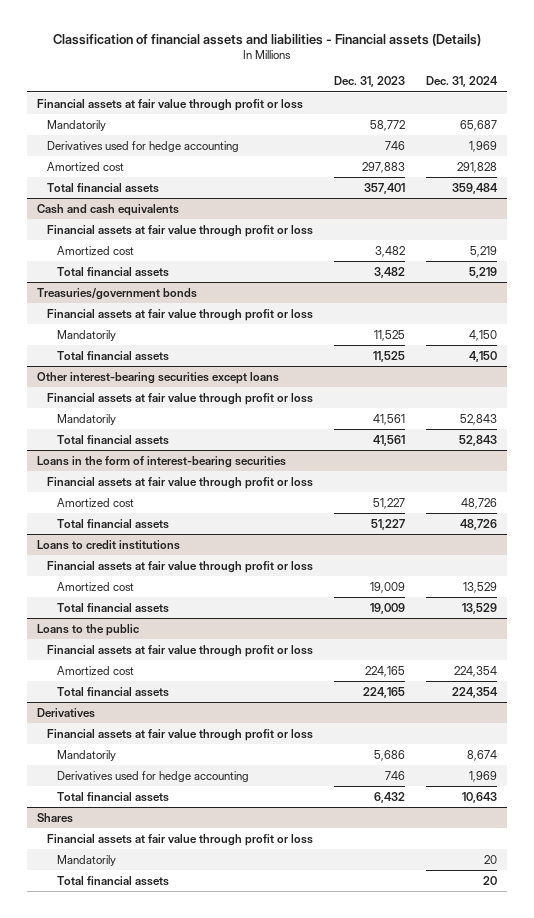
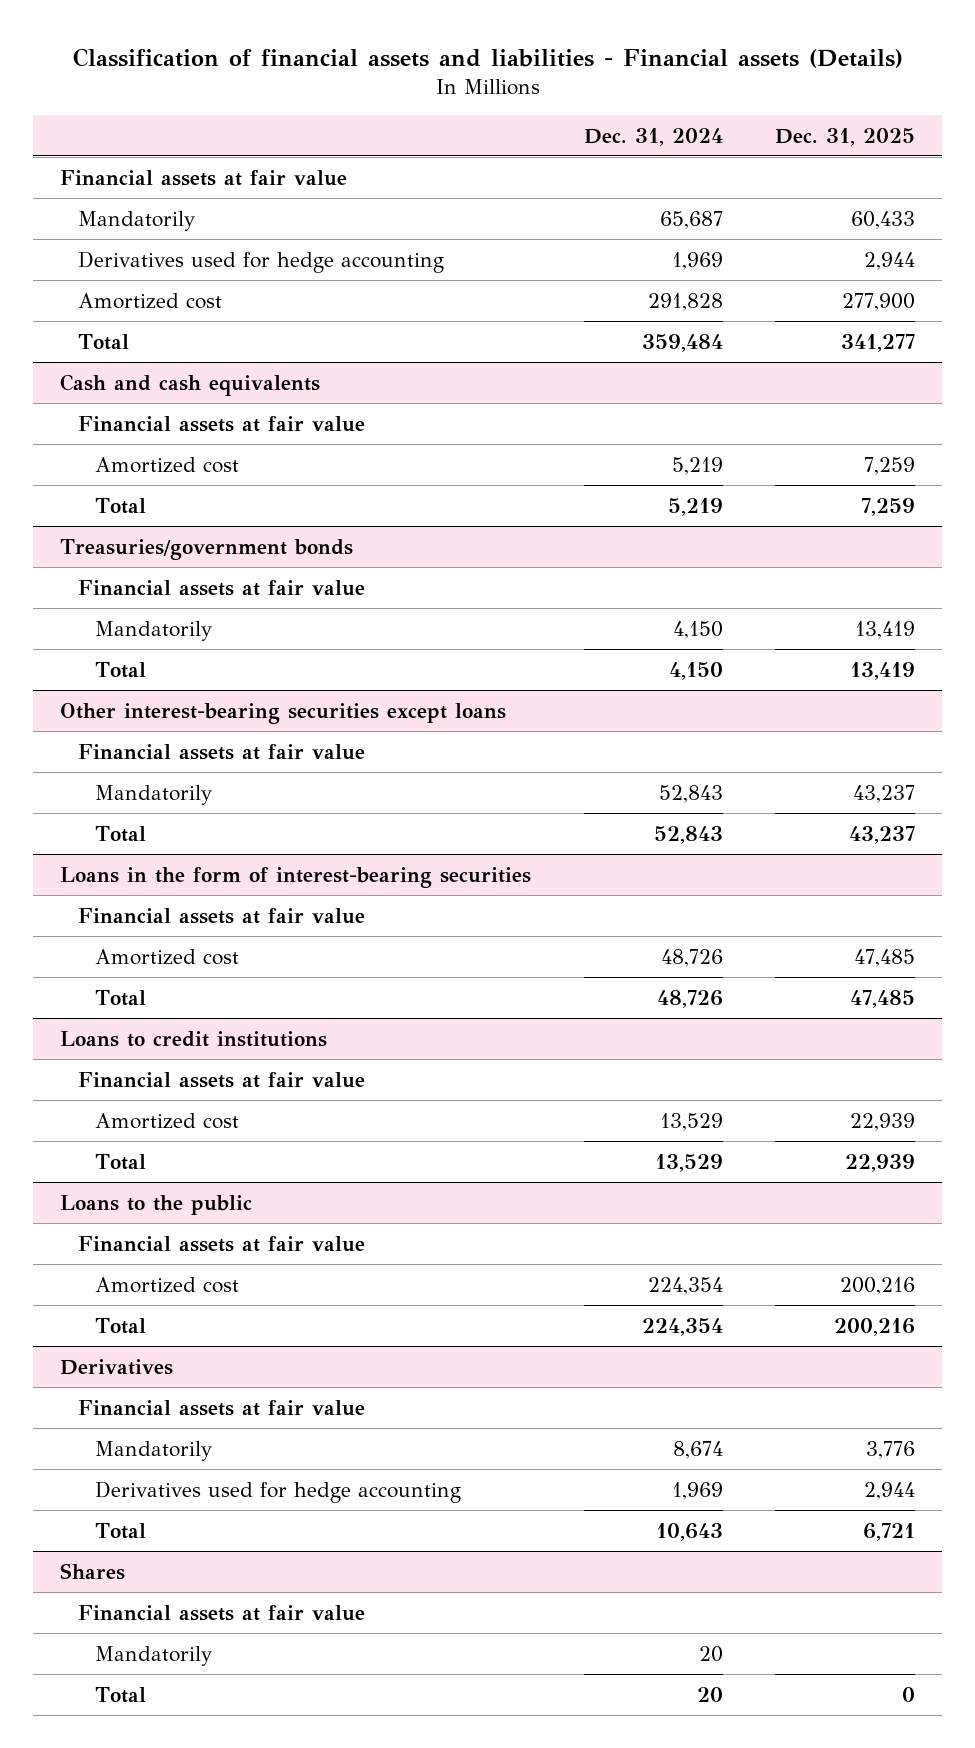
- | Dec. 31, 2023 | Dec. 31, 2024
+ | Dec. 31, 2024 | Dec. 31, 2025
- Financial assets at fair value through profit or loss
+ Financial assets at fair value
- Total financial assets | 357,401 | 359,484
+ Total | 359,484 | 341,277
@ Cash and cash equivalents
- Financial assets at fair value through profit or loss
+ Financial assets at fair value
- Total financial assets | 3,482 | 5,219
+ Total | 5,219 | 7,259
@ Treasuries/government bonds
- Financial assets at fair value through profit or loss
+ Financial assets at fair value
- Total financial assets | 11,525 | 4,150
+ Total | 4,150 | 13,419
@ Other interest-bearing securities except loans
- Financial assets at fair value through profit or loss
+ Financial assets at fair value
- Total financial assets | 41,561 | 52,843
+ Total | 52,843 | 43,237
@ Loans in the form of interest-bearing securities
- Financial assets at fair value through profit or loss
+ Financial assets at fair value
- Total financial assets | 51,227 | 48,726
+ Total | 48,726 | 47,485
@ Loans to credit institutions
- Financial assets at fair value through profit or loss
+ Financial assets at fair value
- Total financial assets | 19,009 | 13,529
+ Total | 13,529 | 22,939
@ Loans to the public
- Financial assets at fair value through profit or loss
+ Financial assets at fair value
- Total financial assets | 224,165 | 224,354
+ Total | 224,354 | 200,216
@ Derivatives
- Financial assets at fair value through profit or loss
+ Financial assets at fair value
- Total financial assets | 6,432 | 10,643
+ Total | 10,643 | 6,721
@ Shares
- Financial assets at fair value through profit or loss
+ Financial assets at fair value
- Total financial assets | | 20
+ Total | 20 | 0

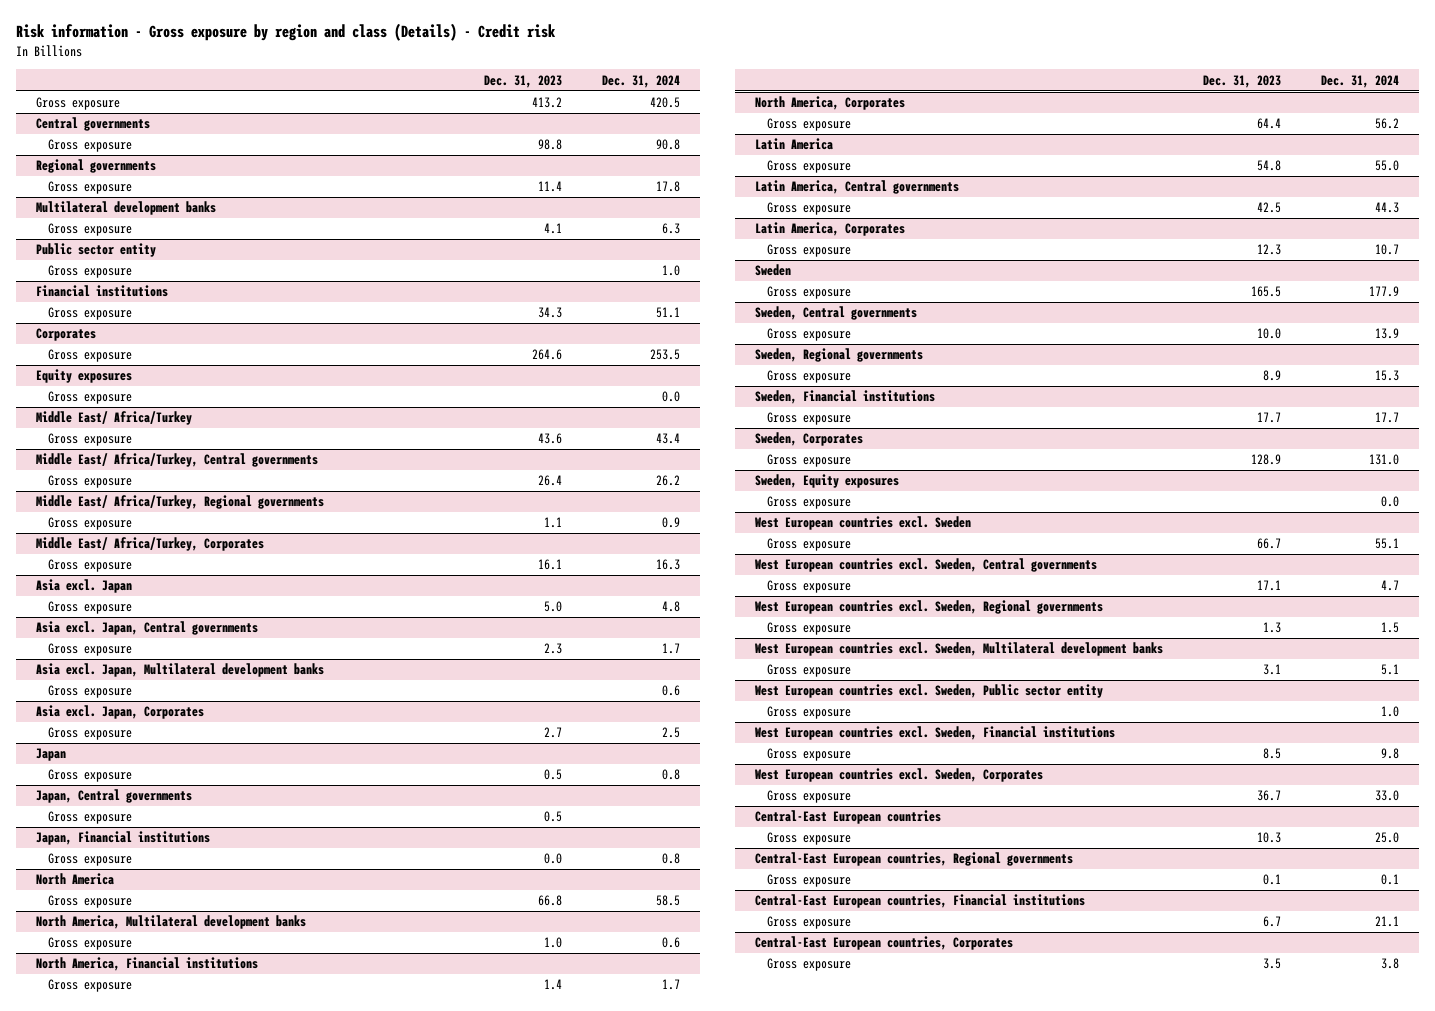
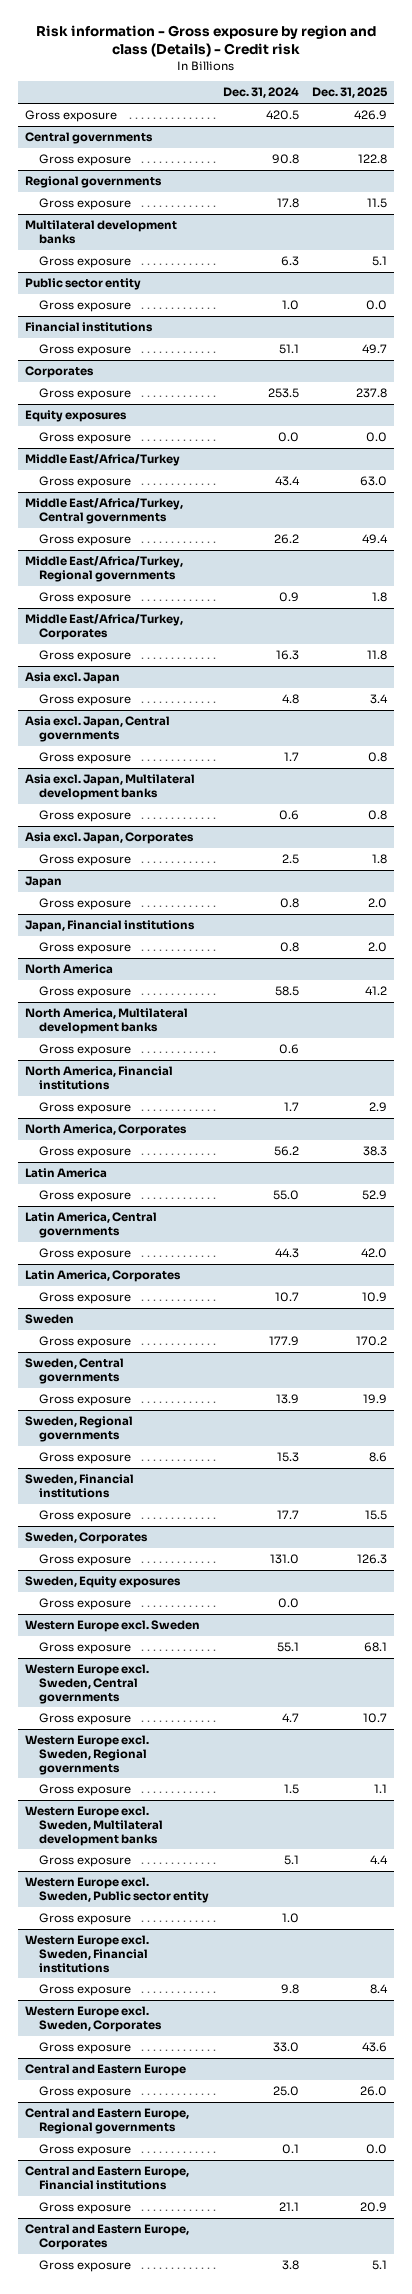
- | Dec. 31, 2023 | Dec. 31, 2024
+ | Dec. 31, 2024 | Dec. 31, 2025
- Middle East/ Africa/Turkey
+ Middle East/Africa/Turkey
- Middle East/ Africa/Turkey, Central governments
+ Middle East/Africa/Turkey, Central governments
- Middle East/ Africa/Turkey, Regional governments
+ Middle East/Africa/Turkey, Regional governments
- Middle East/ Africa/Turkey, Corporates
+ Middle East/Africa/Turkey, Corporates
- Japan, Central governments
- Gross exposure | 0.5 |
- West European countries excl. Sweden
+ Western Europe excl. Sweden
- West European countries excl. Sweden, Central governments
+ Western Europe excl. Sweden, Central governments
- West European countries excl. Sweden, Regional governments
+ Western Europe excl. Sweden, Regional governments
- West European countries excl. Sweden, Multilateral development banks
+ Western Europe excl. Sweden, Multilateral development banks
- West European countries excl. Sweden, Public sector entity
+ Western Europe excl. Sweden, Public sector entity
- West European countries excl. Sweden, Financial institutions
+ Western Europe excl. Sweden, Financial institutions
- West European countries excl. Sweden, Corporates
+ Western Europe excl. Sweden, Corporates
- Central-East European countries
+ Central and Eastern Europe
- Central-East European countries, Regional governments
+ Central and Eastern Europe, Regional governments
- Central-East European countries, Financial institutions
+ Central and Eastern Europe, Financial institutions
- Central-East European countries, Corporates
+ Central and Eastern Europe, Corporates

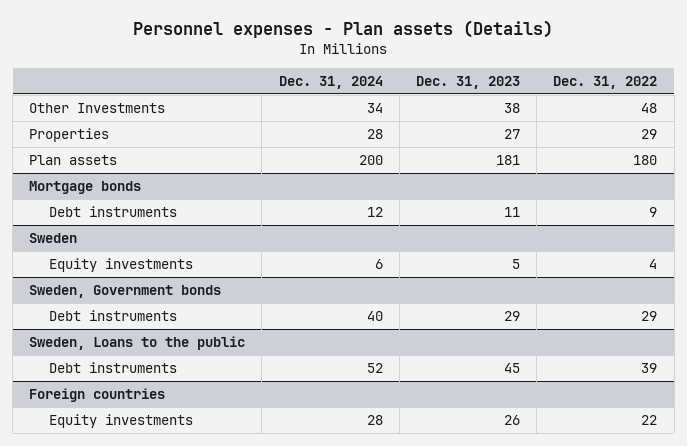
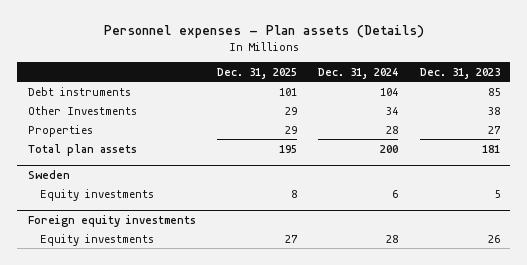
- | Dec. 31, 2024 | Dec. 31, 2023 | Dec. 31, 2022
+ | Dec. 31, 2025 | Dec. 31, 2024 | Dec. 31, 2023
+ Debt instruments | 101 | 104 | 85
- Plan assets | 200 | 181 | 180
- Mortgage bonds
- Debt instruments | 12 | 11 | 9
+ Total plan assets | 195 | 200 | 181
- Sweden, Government bonds
- Debt instruments | 40 | 29 | 29
- Sweden, Loans to the public
- Debt instruments | 52 | 45 | 39
- Foreign countries
+ Foreign equity investments

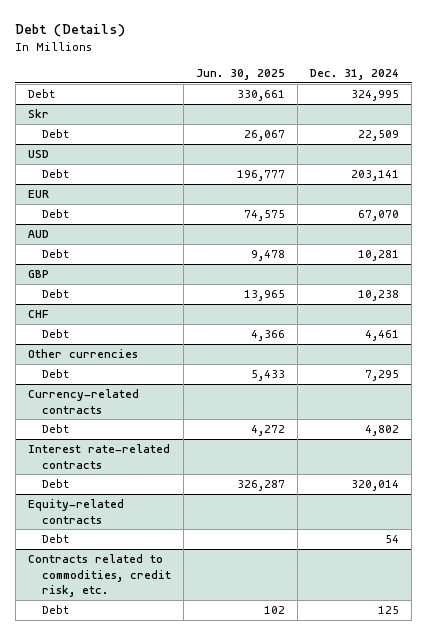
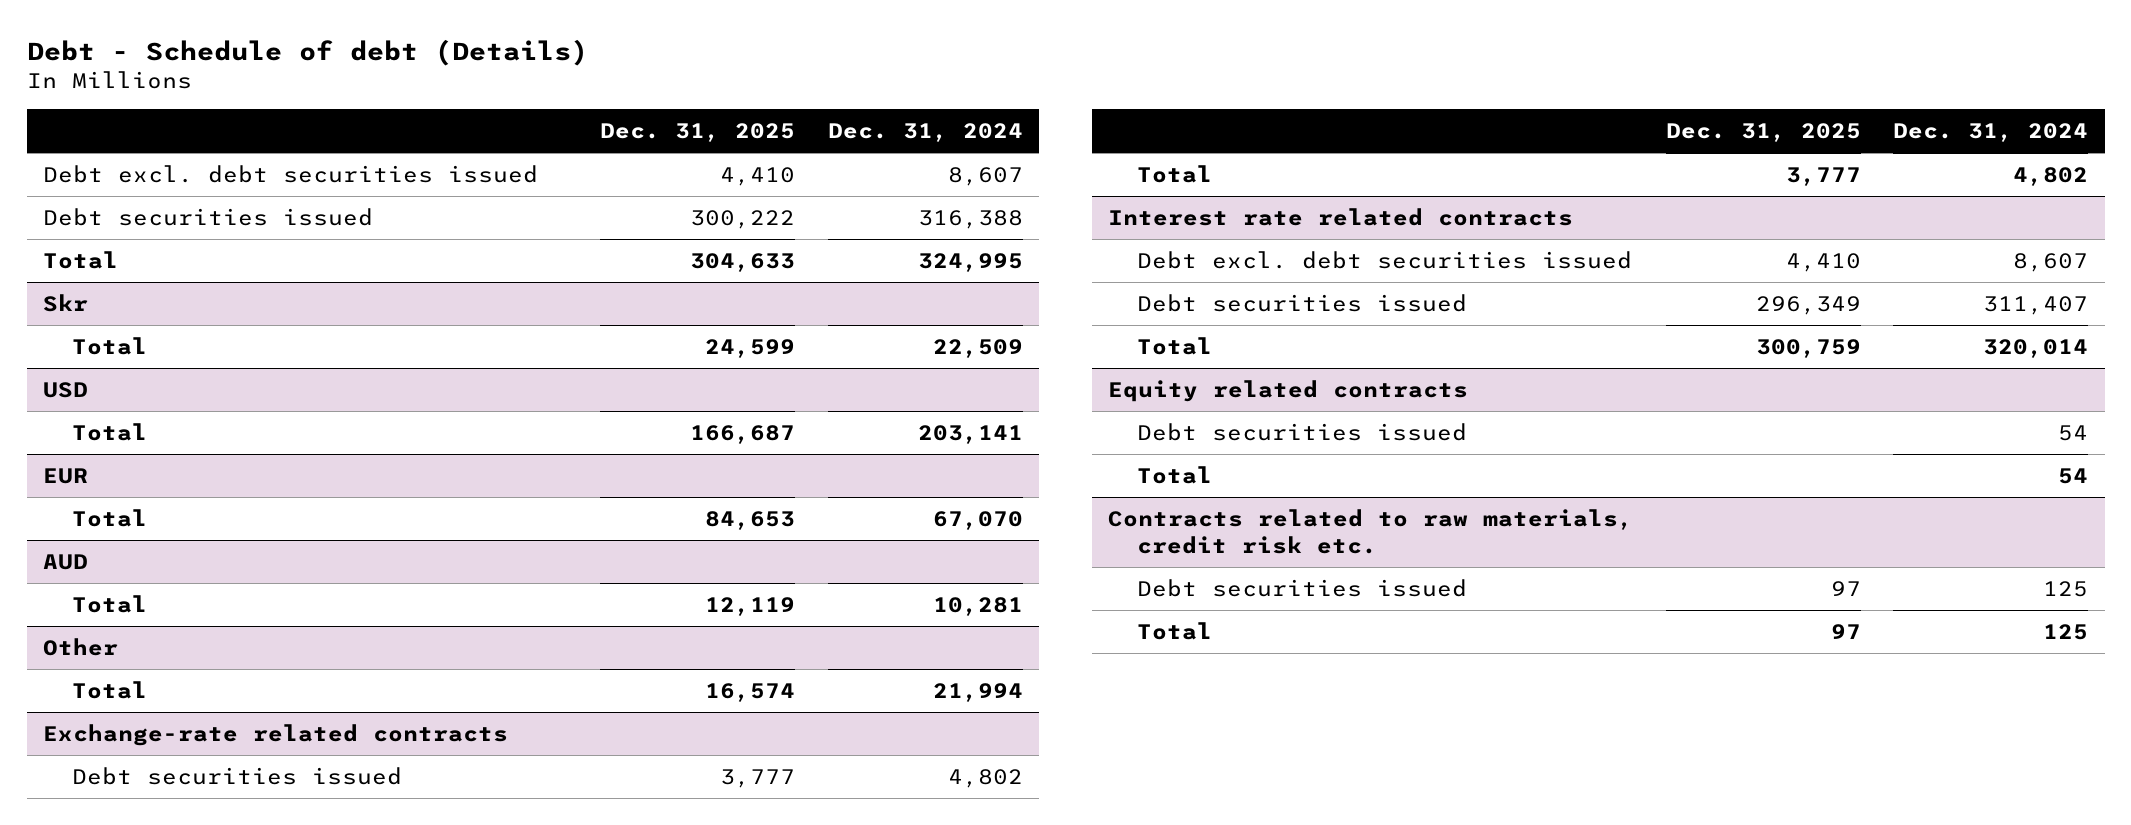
- Debt (Details)
+ Debt - Schedule of debt (Details)
- | Jun. 30, 2025 | Dec. 31, 2024
+ | Dec. 31, 2025 | Dec. 31, 2024
- Debt | 330,661 | 324,995
+ Debt excl. debt securities issued | 4,410 | 8,607
+ Debt securities issued | 300,222 | 316,388
+ Total | 304,633 | 324,995
@ Skr
- Debt | 26,067 | 22,509
+ Total | 24,599 | 22,509
@ USD
- Debt | 196,777 | 203,141
+ Total | 166,687 | 203,141
@ EUR
- Debt | 74,575 | 67,070
+ Total | 84,653 | 67,070
@ AUD
- Debt | 9,478 | 10,281
- GBP
- Debt | 13,965 | 10,238
- CHF
- Debt | 4,366 | 4,461
- Other currencies
- Debt | 5,433 | 7,295
- Currency-related contracts
- Debt | 4,272 | 4,802
- Interest rate-related contracts
- Debt | 326,287 | 320,014
- Equity-related contracts
- Debt | | 54
- Contracts related to commodities, credit risk, etc.
- Debt | 102 | 125
@ AUD
+ Total | 12,119 | 10,281
+ Other
+ Total | 16,574 | 21,994
+ Exchange-rate related contracts
+ Debt securities issued | 3,777 | 4,802
+ Total | 3,777 | 4,802
+ Interest rate related contracts
+ Debt excl. debt securities issued | 4,410 | 8,607
+ Debt securities issued | 296,349 | 311,407
+ Total | 300,759 | 320,014
+ Equity related contracts
+ Debt securities issued | | 54
+ Total | | 54
+ Contracts related to raw materials, credit risk etc.
+ Debt securities issued | 97 | 125
+ Total | 97 | 125

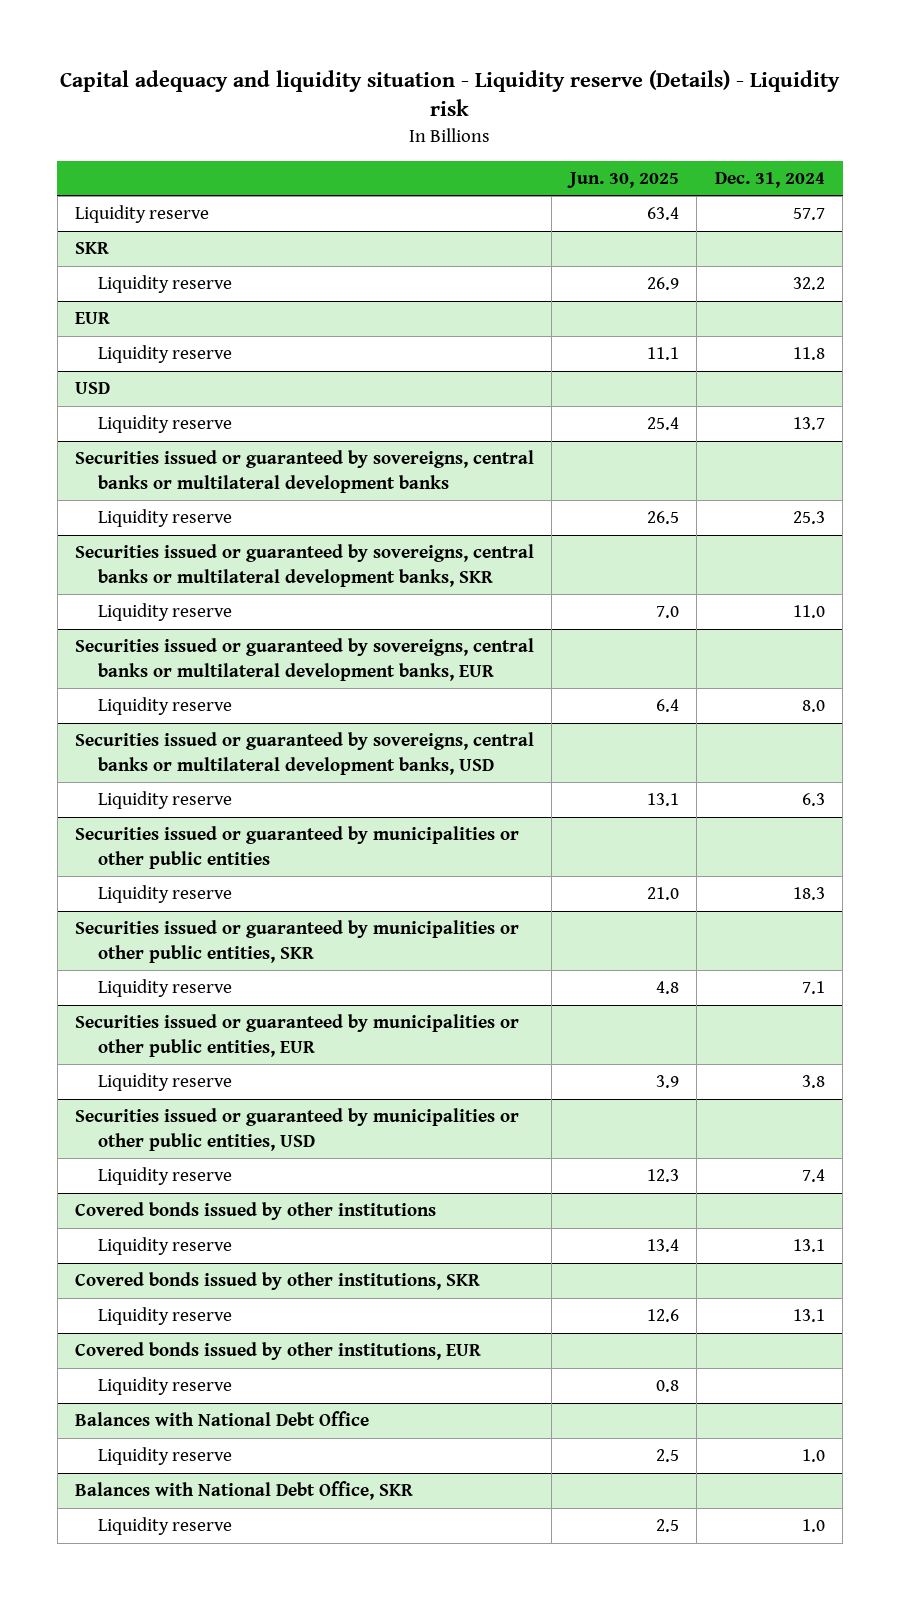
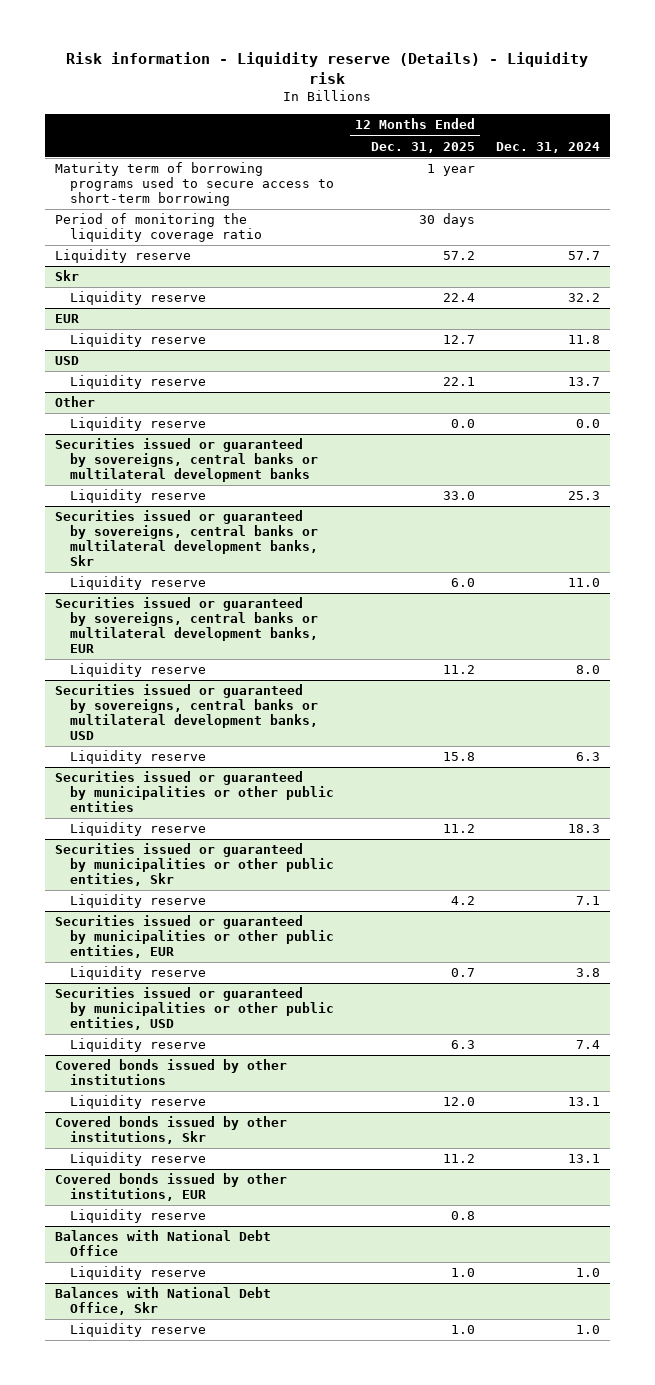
- Capital adequacy and liquidity situation - Liquidity reserve (Details) - Liquidity risk
+ Risk information - Liquidity reserve (Details) - Liquidity risk
- | Jun. 30, 2025 | Dec. 31, 2024
+ | 12 Months Ended Dec. 31, 2025 | Dec. 31, 2024
+ Maturity term of borrowing programs used to secure access to short-term borrowing | 1 year |
+ Period of monitoring the liquidity coverage ratio | 30 days |
- SKR
+ Skr
+ Other
+ Liquidity reserve | 0.0 | 0.0
- Securities issued or guaranteed by sovereigns, central banks or multilateral development banks, SKR
+ Securities issued or guaranteed by sovereigns, central banks or multilateral development banks, Skr
- Securities issued or guaranteed by municipalities or other public entities, SKR
+ Securities issued or guaranteed by municipalities or other public entities, Skr
- Covered bonds issued by other institutions, SKR
+ Covered bonds issued by other institutions, Skr
- Balances with National Debt Office, SKR
+ Balances with National Debt Office, Skr

